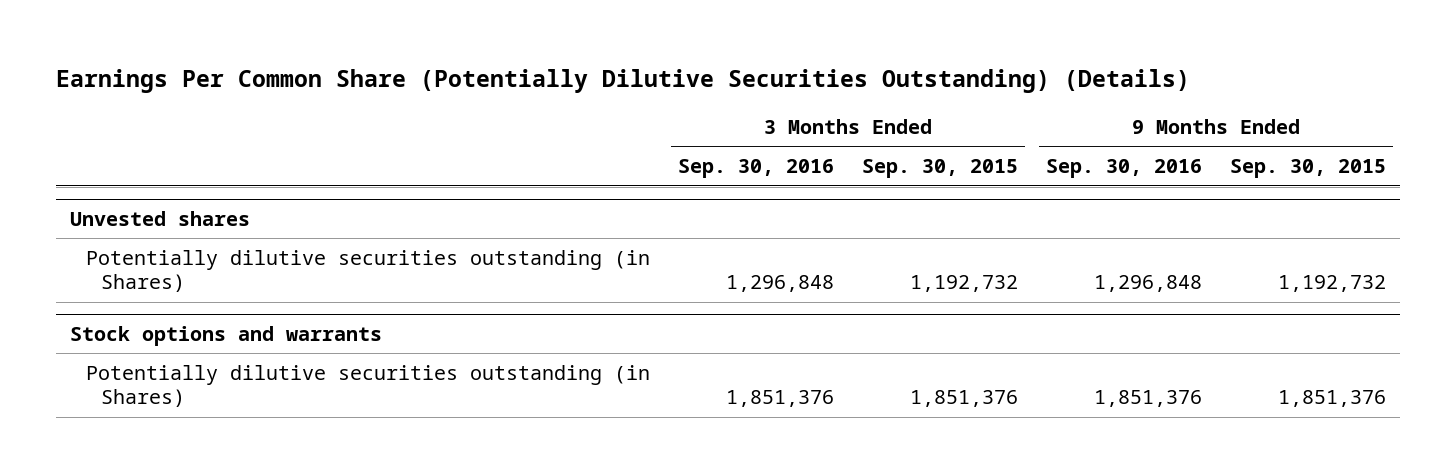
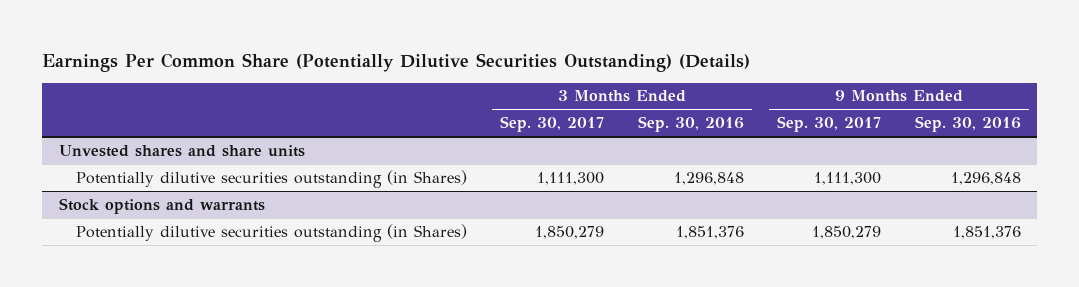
- | 3 Months Ended Sep. 30, 2016 | 3 Months Ended Sep. 30, 2015 | 9 Months Ended Sep. 30, 2016 | 9 Months Ended Sep. 30, 2015
+ | 3 Months Ended Sep. 30, 2017 | 3 Months Ended Sep. 30, 2016 | 9 Months Ended Sep. 30, 2017 | 9 Months Ended Sep. 30, 2016
- Unvested shares
+ Unvested shares and share units

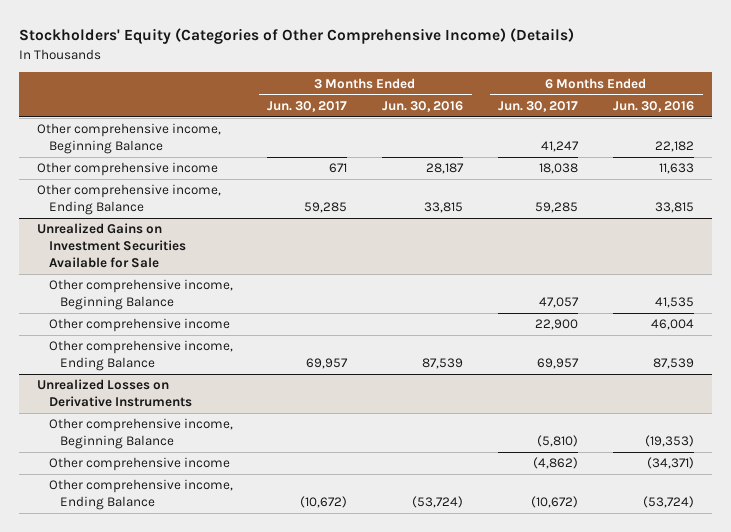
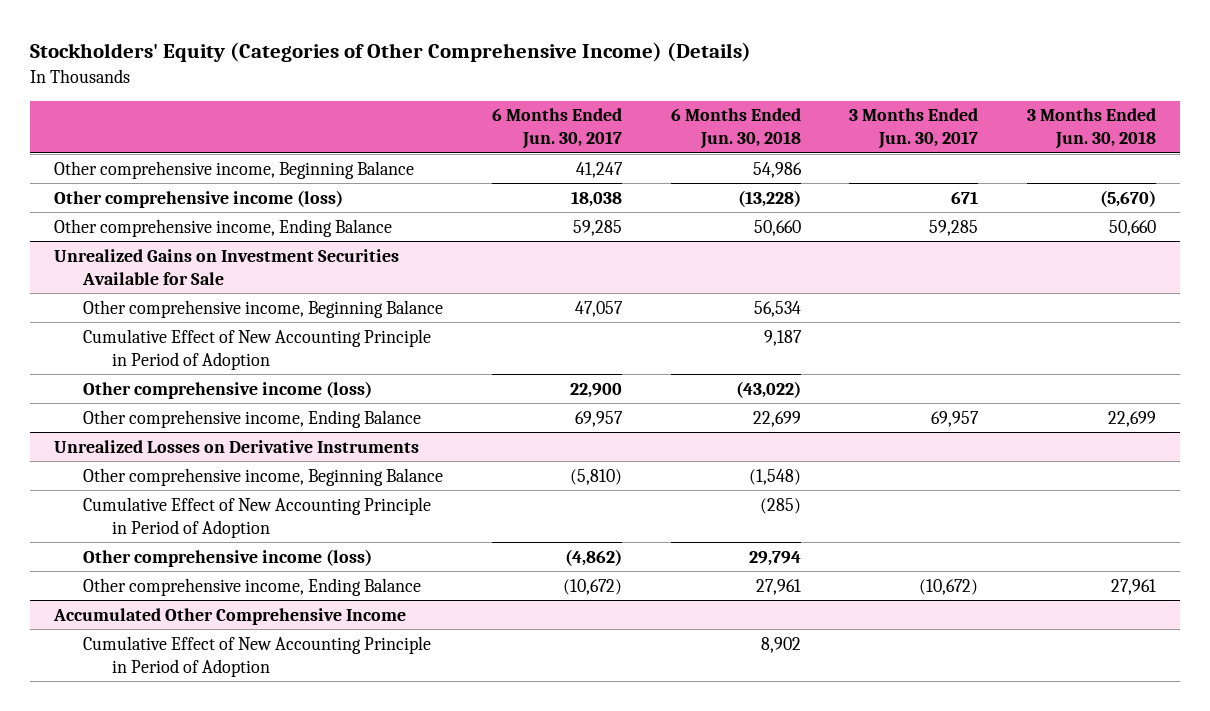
- | 3 Months Ended Jun. 30, 2017 | 3 Months Ended Jun. 30, 2016 | 6 Months Ended Jun. 30, 2017 | 6 Months Ended Jun. 30, 2016
+ | 6 Months Ended Jun. 30, 2017 | 6 Months Ended Jun. 30, 2018 | 3 Months Ended Jun. 30, 2017 | 3 Months Ended Jun. 30, 2018
- Other comprehensive income | 671 | 28,187 | 18,038 | 11,633
+ Other comprehensive income (loss) | 18,038 | (13,228) | 671 | (5,670)
@ Unrealized Gains on Investment Securities Available for Sale
- Other comprehensive income | | | 22,900 | 46,004
+ Cumulative Effect of New Accounting Principle in Period of Adoption | | 9,187 | |
+ Other comprehensive income (loss) | 22,900 | (43,022) | |
@ Unrealized Losses on Derivative Instruments
- Other comprehensive income | | | (4,862) | (34,371)
+ Cumulative Effect of New Accounting Principle in Period of Adoption | | (285) | |
+ Other comprehensive income (loss) | (4,862) | 29,794 | |
+ Accumulated Other Comprehensive Income
+ Cumulative Effect of New Accounting Principle in Period of Adoption | | 8,902 | |

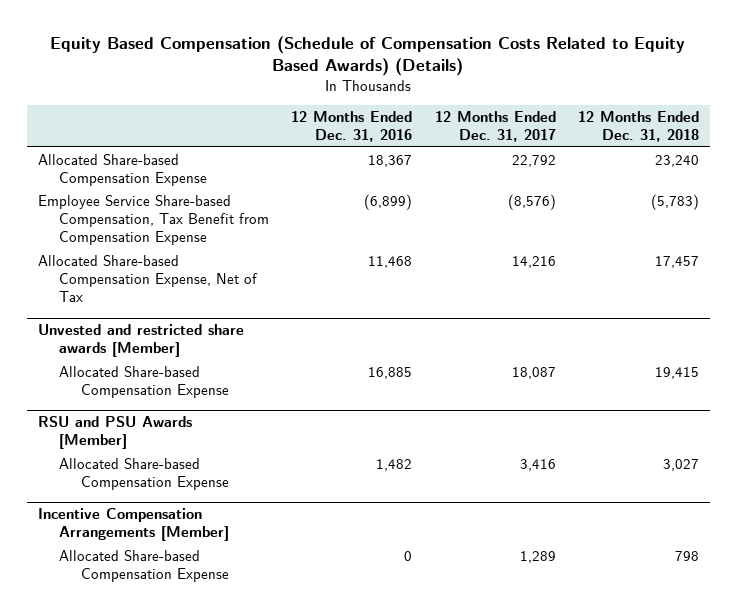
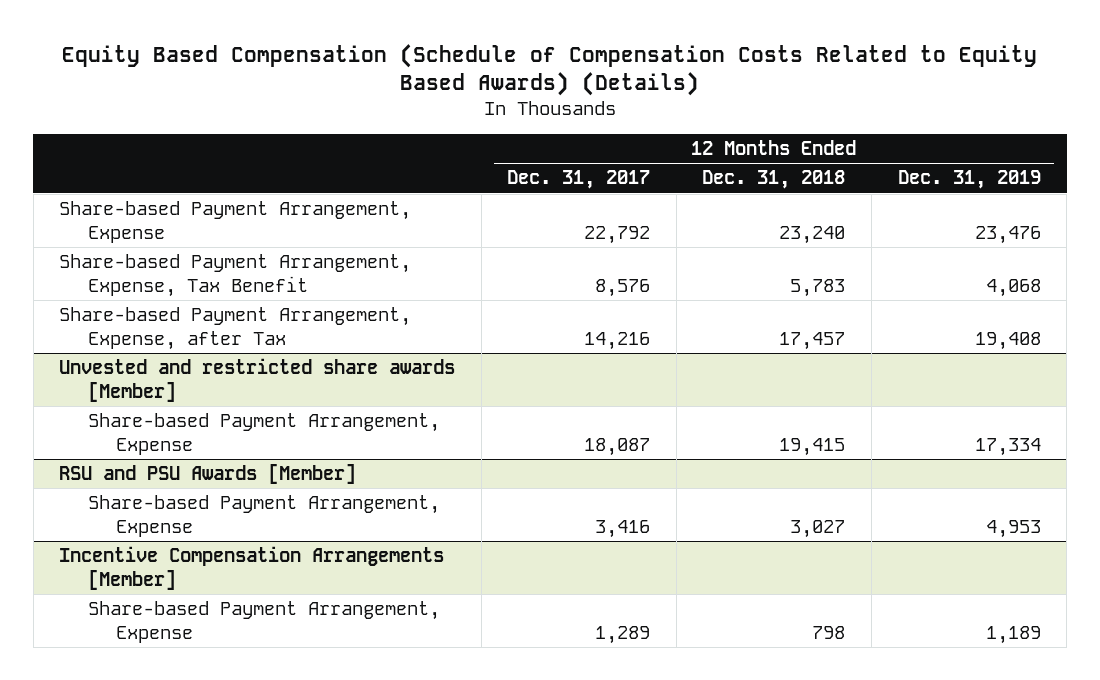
- | 12 Months Ended Dec. 31, 2016 | 12 Months Ended Dec. 31, 2017 | 12 Months Ended Dec. 31, 2018
+ | 12 Months Ended Dec. 31, 2017 | 12 Months Ended Dec. 31, 2018 | 12 Months Ended Dec. 31, 2019
- Allocated Share-based Compensation Expense | 18,367 | 22,792 | 23,240
- Employee Service Share-based Compensation, Tax Benefit from Compensation Expense | (6,899) | (8,576) | (5,783)
- Allocated Share-based Compensation Expense, Net of Tax | 11,468 | 14,216 | 17,457
+ Share-based Payment Arrangement, Expense | 22,792 | 23,240 | 23,476
+ Share-based Payment Arrangement, Expense, Tax Benefit | 8,576 | 5,783 | 4,068
+ Share-based Payment Arrangement, Expense, after Tax | 14,216 | 17,457 | 19,408
@ Unvested and restricted share awards [Member]
- Allocated Share-based Compensation Expense | 16,885 | 18,087 | 19,415
+ Share-based Payment Arrangement, Expense | 18,087 | 19,415 | 17,334
@ RSU and PSU Awards [Member]
- Allocated Share-based Compensation Expense | 1,482 | 3,416 | 3,027
+ Share-based Payment Arrangement, Expense | 3,416 | 3,027 | 4,953
@ Incentive Compensation Arrangements [Member]
- Allocated Share-based Compensation Expense | 0 | 1,289 | 798
+ Share-based Payment Arrangement, Expense | 1,289 | 798 | 1,189

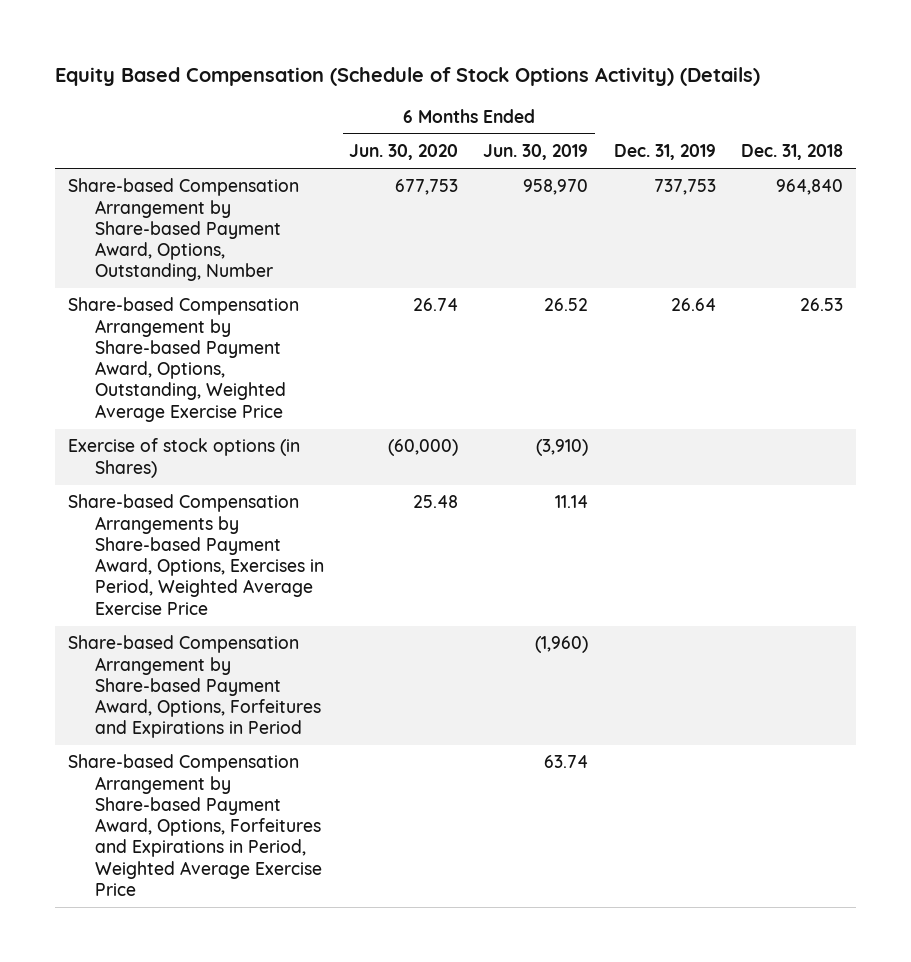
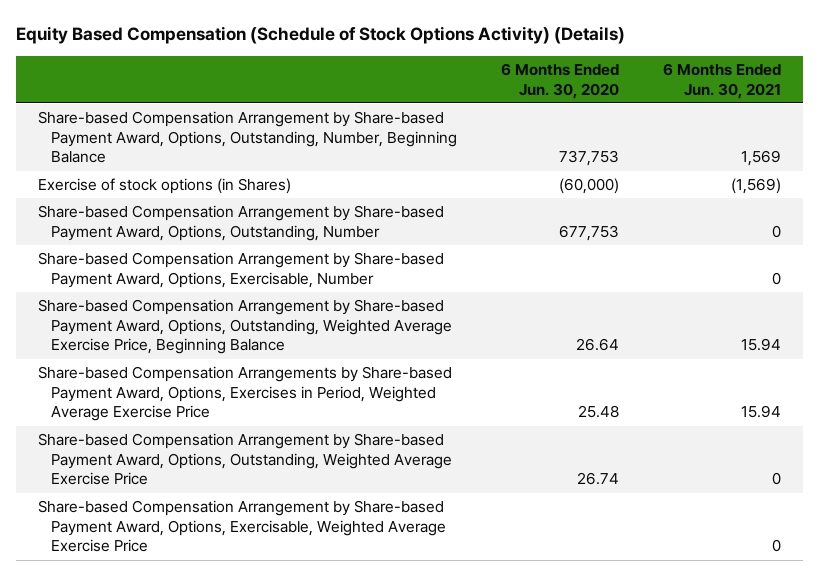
- | 6 Months Ended Jun. 30, 2020 | 6 Months Ended Jun. 30, 2019 | Dec. 31, 2019 | Dec. 31, 2018
+ | 6 Months Ended Jun. 30, 2020 | 6 Months Ended Jun. 30, 2021
+ Share-based Compensation Arrangement by Share-based Payment Award, Options, Outstanding, Number, Beginning Balance | 737,753 | 1,569
moved down: Share-based Compensation Arrangement by Share-based Payment Award, Options, Outstanding, Number | 677,753 | 0
+ Share-based Compensation Arrangement by Share-based Payment Award, Options, Exercisable, Number | | 0
+ Share-based Compensation Arrangement by Share-based Payment Award, Options, Outstanding, Weighted Average Exercise Price, Beginning Balance | 26.64 | 15.94
- Share-based Compensation Arrangement by Share-based Payment Award, Options, Forfeitures and Expirations in Period | | (1,960) | |
- Share-based Compensation Arrangement by Share-based Payment Award, Options, Forfeitures and Expirations in Period, Weighted Average Exercise Price | | 63.74 | |
moved down: Share-based Compensation Arrangement by Share-based Payment Award, Options, Outstanding, Weighted Average Exercise Price | 26.74 | 0
+ Share-based Compensation Arrangement by Share-based Payment Award, Options, Exercisable, Weighted Average Exercise Price | | 0

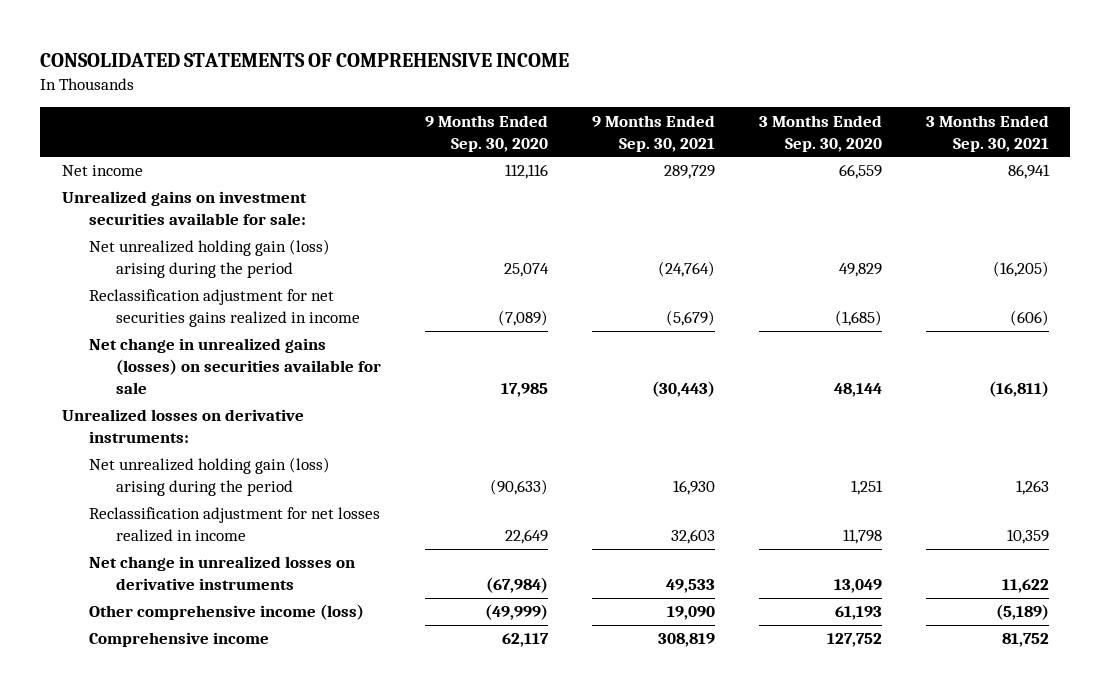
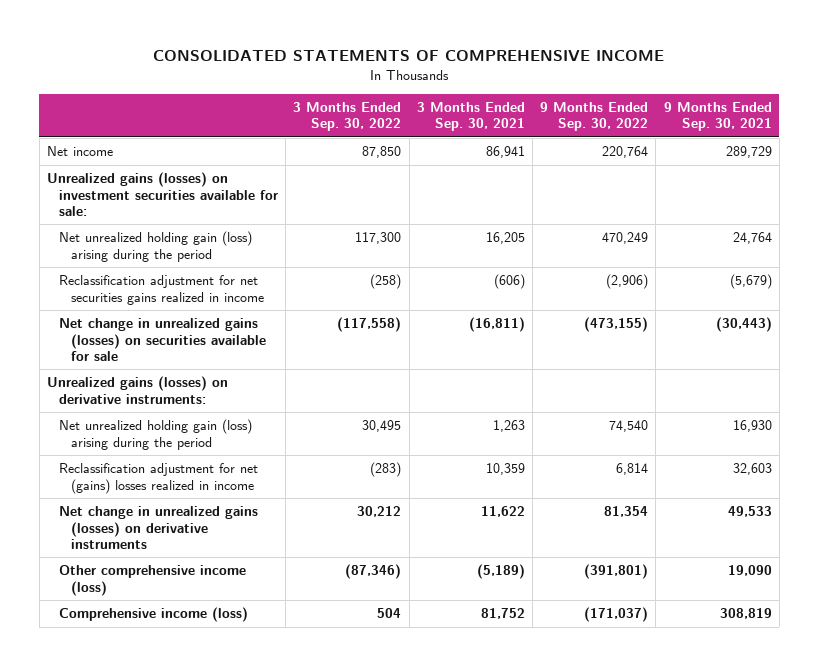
- | 9 Months Ended Sep. 30, 2020 | 9 Months Ended Sep. 30, 2021 | 3 Months Ended Sep. 30, 2020 | 3 Months Ended Sep. 30, 2021
+ | 3 Months Ended Sep. 30, 2022 | 3 Months Ended Sep. 30, 2021 | 9 Months Ended Sep. 30, 2022 | 9 Months Ended Sep. 30, 2021
- Unrealized gains on investment securities available for sale:
- Net unrealized holding gain (loss) arising during the period | 25,074 | (24,764) | 49,829 | (16,205)
+ Unrealized gains (losses) on investment securities available for sale:
+ Net unrealized holding gain (loss) arising during the period | 117,300 | 16,205 | 470,249 | 24,764
- Unrealized losses on derivative instruments:
+ Unrealized gains (losses) on derivative instruments:
- Reclassification adjustment for net losses realized in income | 22,649 | 32,603 | 11,798 | 10,359
- Net change in unrealized losses on derivative instruments | (67,984) | 49,533 | 13,049 | 11,622
+ Reclassification adjustment for net (gains) losses realized in income | (283) | 10,359 | 6,814 | 32,603
+ Net change in unrealized gains (losses) on derivative instruments | 30,212 | 11,622 | 81,354 | 49,533
- Comprehensive income | 62,117 | 308,819 | 127,752 | 81,752
+ Comprehensive income (loss) | 504 | 81,752 | (171,037) | 308,819

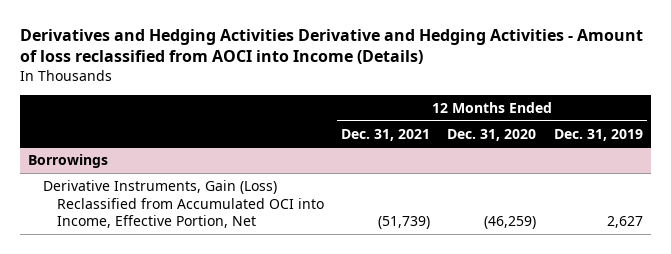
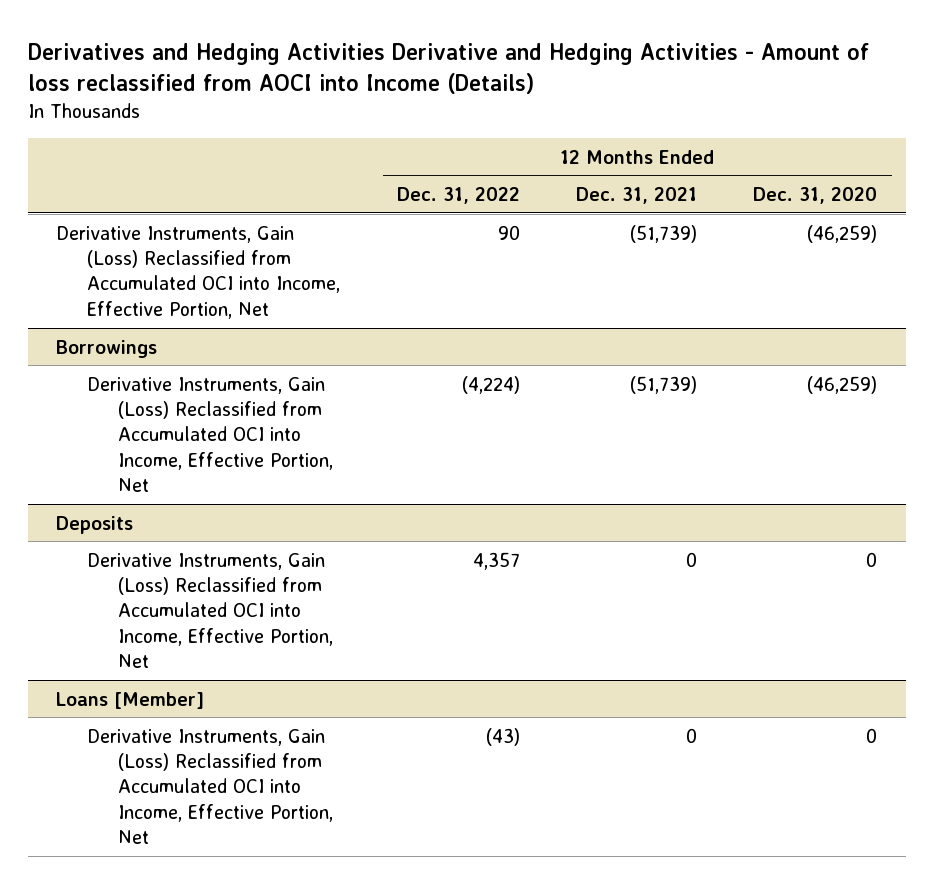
- | 12 Months Ended Dec. 31, 2021 | 12 Months Ended Dec. 31, 2020 | 12 Months Ended Dec. 31, 2019
+ | 12 Months Ended Dec. 31, 2022 | 12 Months Ended Dec. 31, 2021 | 12 Months Ended Dec. 31, 2020
+ Derivative Instruments, Gain (Loss) Reclassified from Accumulated OCI into Income, Effective Portion, Net | 90 | (51,739) | (46,259)
+ Deposits
+ Derivative Instruments, Gain (Loss) Reclassified from Accumulated OCI into Income, Effective Portion, Net | 4,357 | 0 | 0
+ Loans [Member]
+ Derivative Instruments, Gain (Loss) Reclassified from Accumulated OCI into Income, Effective Portion, Net | (43) | 0 | 0

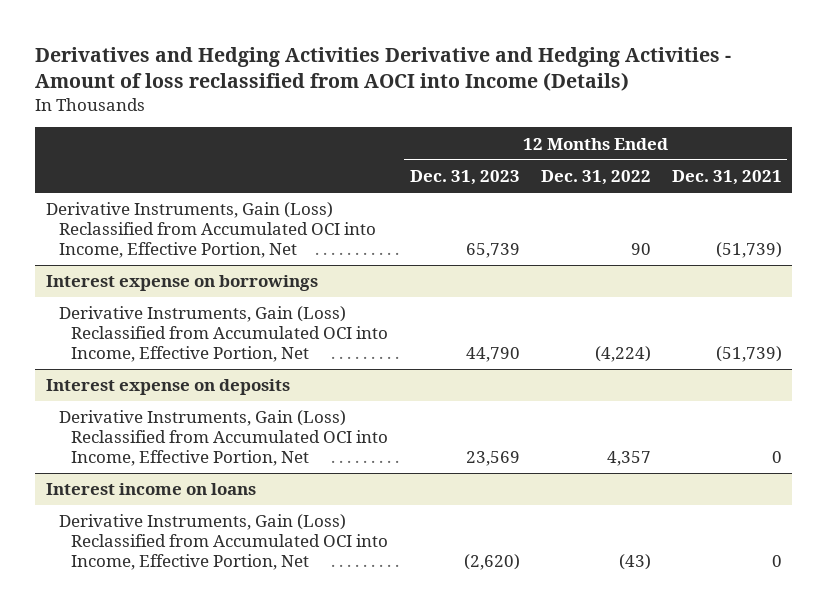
- | 12 Months Ended Dec. 31, 2022 | 12 Months Ended Dec. 31, 2021 | 12 Months Ended Dec. 31, 2020
+ | 12 Months Ended Dec. 31, 2023 | 12 Months Ended Dec. 31, 2022 | 12 Months Ended Dec. 31, 2021
- Borrowings
+ Interest expense on borrowings
- Deposits
+ Interest expense on deposits
- Loans [Member]
+ Interest income on loans

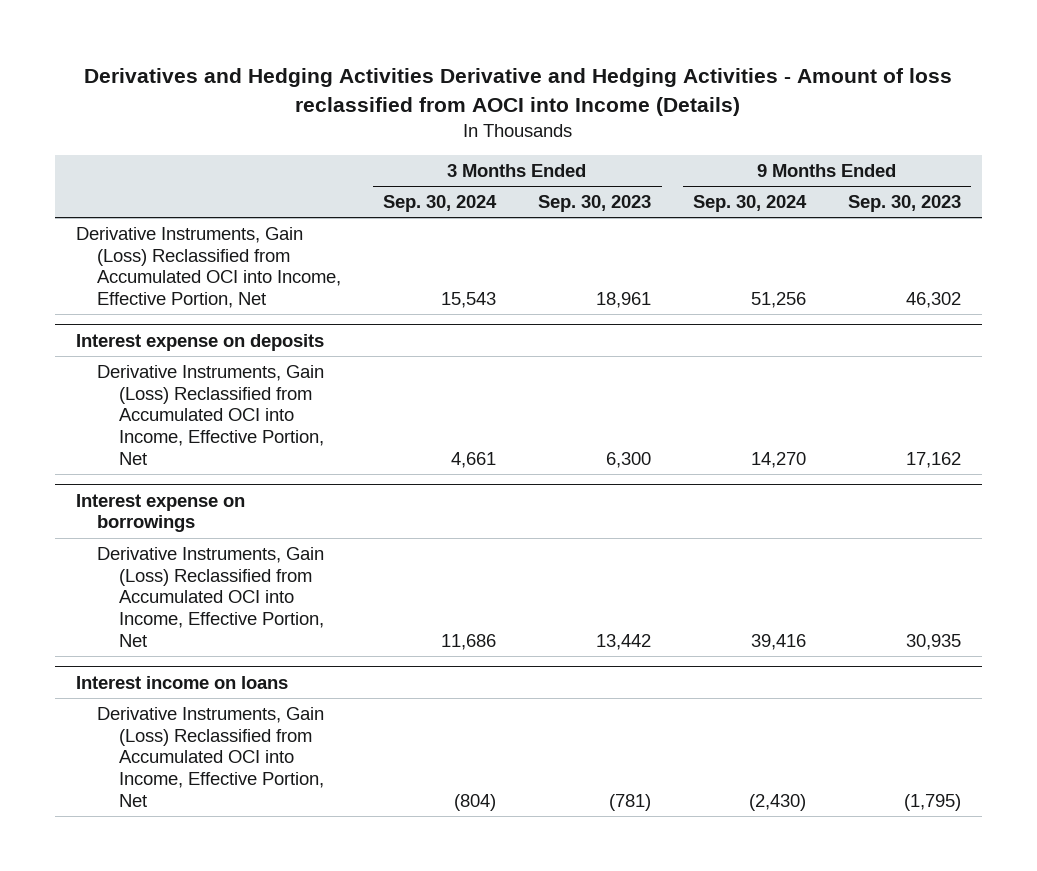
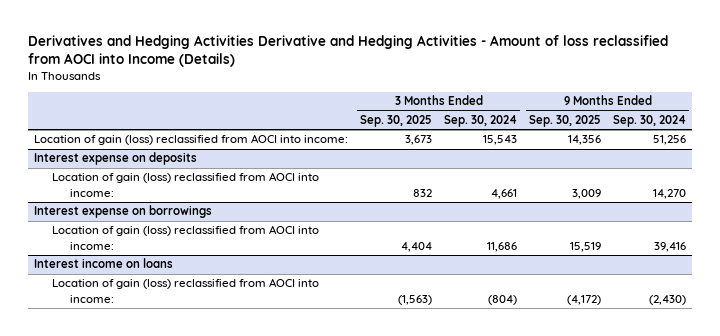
- | 3 Months Ended Sep. 30, 2024 | 3 Months Ended Sep. 30, 2023 | 9 Months Ended Sep. 30, 2024 | 9 Months Ended Sep. 30, 2023
+ | 3 Months Ended Sep. 30, 2025 | 3 Months Ended Sep. 30, 2024 | 9 Months Ended Sep. 30, 2025 | 9 Months Ended Sep. 30, 2024
- Derivative Instruments, Gain (Loss) Reclassified from Accumulated OCI into Income, Effective Portion, Net | 15,543 | 18,961 | 51,256 | 46,302
+ Location of gain (loss) reclassified from AOCI into income: | 3,673 | 15,543 | 14,356 | 51,256
@ Interest expense on deposits
- Derivative Instruments, Gain (Loss) Reclassified from Accumulated OCI into Income, Effective Portion, Net | 4,661 | 6,300 | 14,270 | 17,162
+ Location of gain (loss) reclassified from AOCI into income: | 832 | 4,661 | 3,009 | 14,270
@ Interest expense on borrowings
- Derivative Instruments, Gain (Loss) Reclassified from Accumulated OCI into Income, Effective Portion, Net | 11,686 | 13,442 | 39,416 | 30,935
+ Location of gain (loss) reclassified from AOCI into income: | 4,404 | 11,686 | 15,519 | 39,416
@ Interest income on loans
- Derivative Instruments, Gain (Loss) Reclassified from Accumulated OCI into Income, Effective Portion, Net | (804) | (781) | (2,430) | (1,795)
+ Location of gain (loss) reclassified from AOCI into income: | (1,563) | (804) | (4,172) | (2,430)

